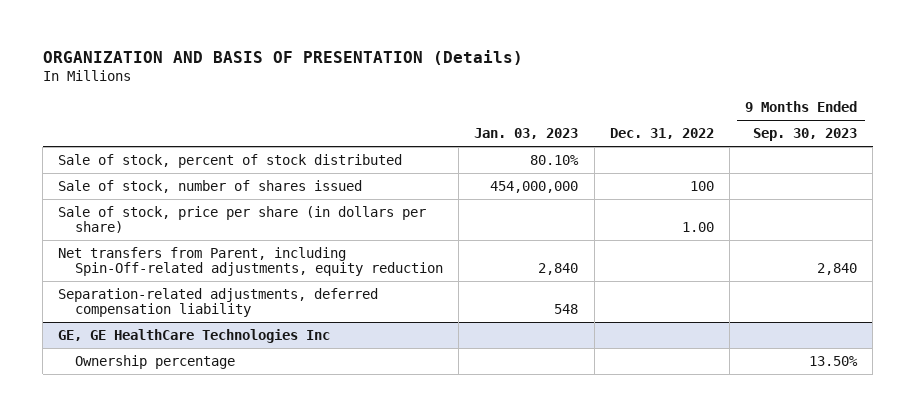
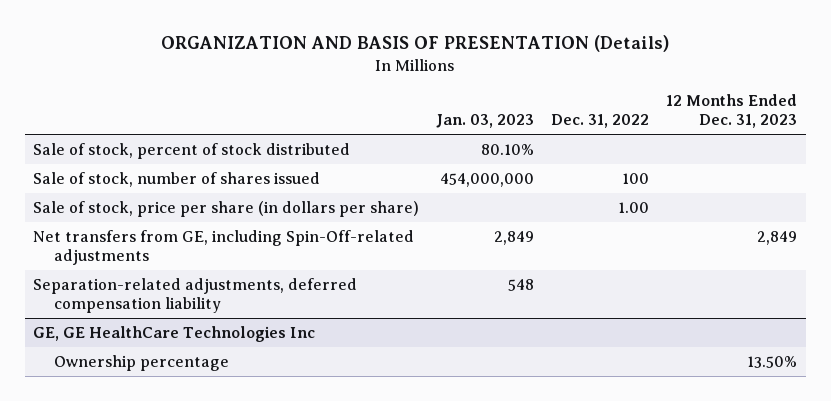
- | Jan. 03, 2023 | Dec. 31, 2022 | 9 Months Ended Sep. 30, 2023
+ | Jan. 03, 2023 | Dec. 31, 2022 | 12 Months Ended Dec. 31, 2023
- Net transfers from Parent, including Spin-Off-related adjustments, equity reduction | 2,840 | | 2,840
+ Net transfers from GE, including Spin-Off-related adjustments | 2,849 | | 2,849

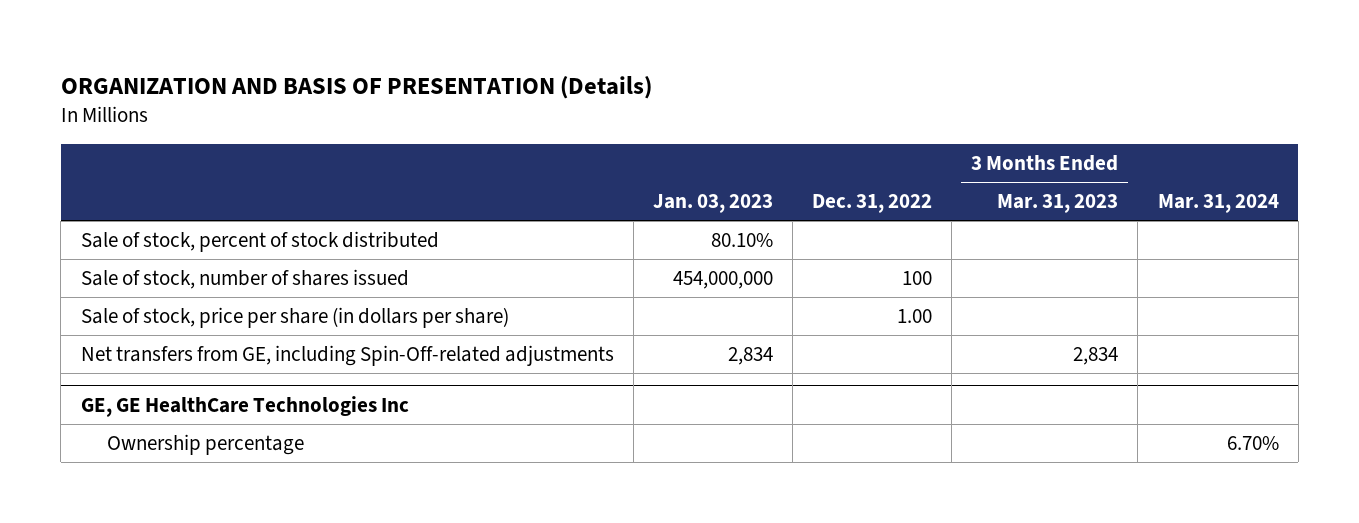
- | Jan. 03, 2023 | Dec. 31, 2022 | 12 Months Ended Dec. 31, 2023
+ | Jan. 03, 2023 | Dec. 31, 2022 | 3 Months Ended Mar. 31, 2023 | Mar. 31, 2024
- Net transfers from GE, including Spin-Off-related adjustments | 2,849 | | 2,849
- Separation-related adjustments, deferred compensation liability | 548 | |
+ Net transfers from GE, including Spin-Off-related adjustments | 2,834 | | 2,834 |

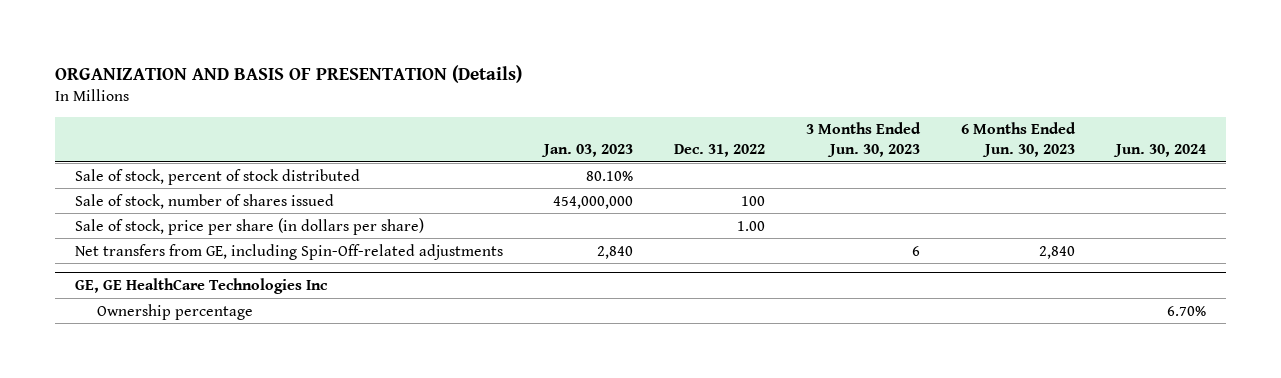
- | Jan. 03, 2023 | Dec. 31, 2022 | 3 Months Ended Mar. 31, 2023 | Mar. 31, 2024
+ | Jan. 03, 2023 | Dec. 31, 2022 | 3 Months Ended Jun. 30, 2023 | 6 Months Ended Jun. 30, 2023 | Jun. 30, 2024
- Net transfers from GE, including Spin-Off-related adjustments | 2,834 | | 2,834 |
+ Net transfers from GE, including Spin-Off-related adjustments | 2,840 | | 6 | 2,840 |

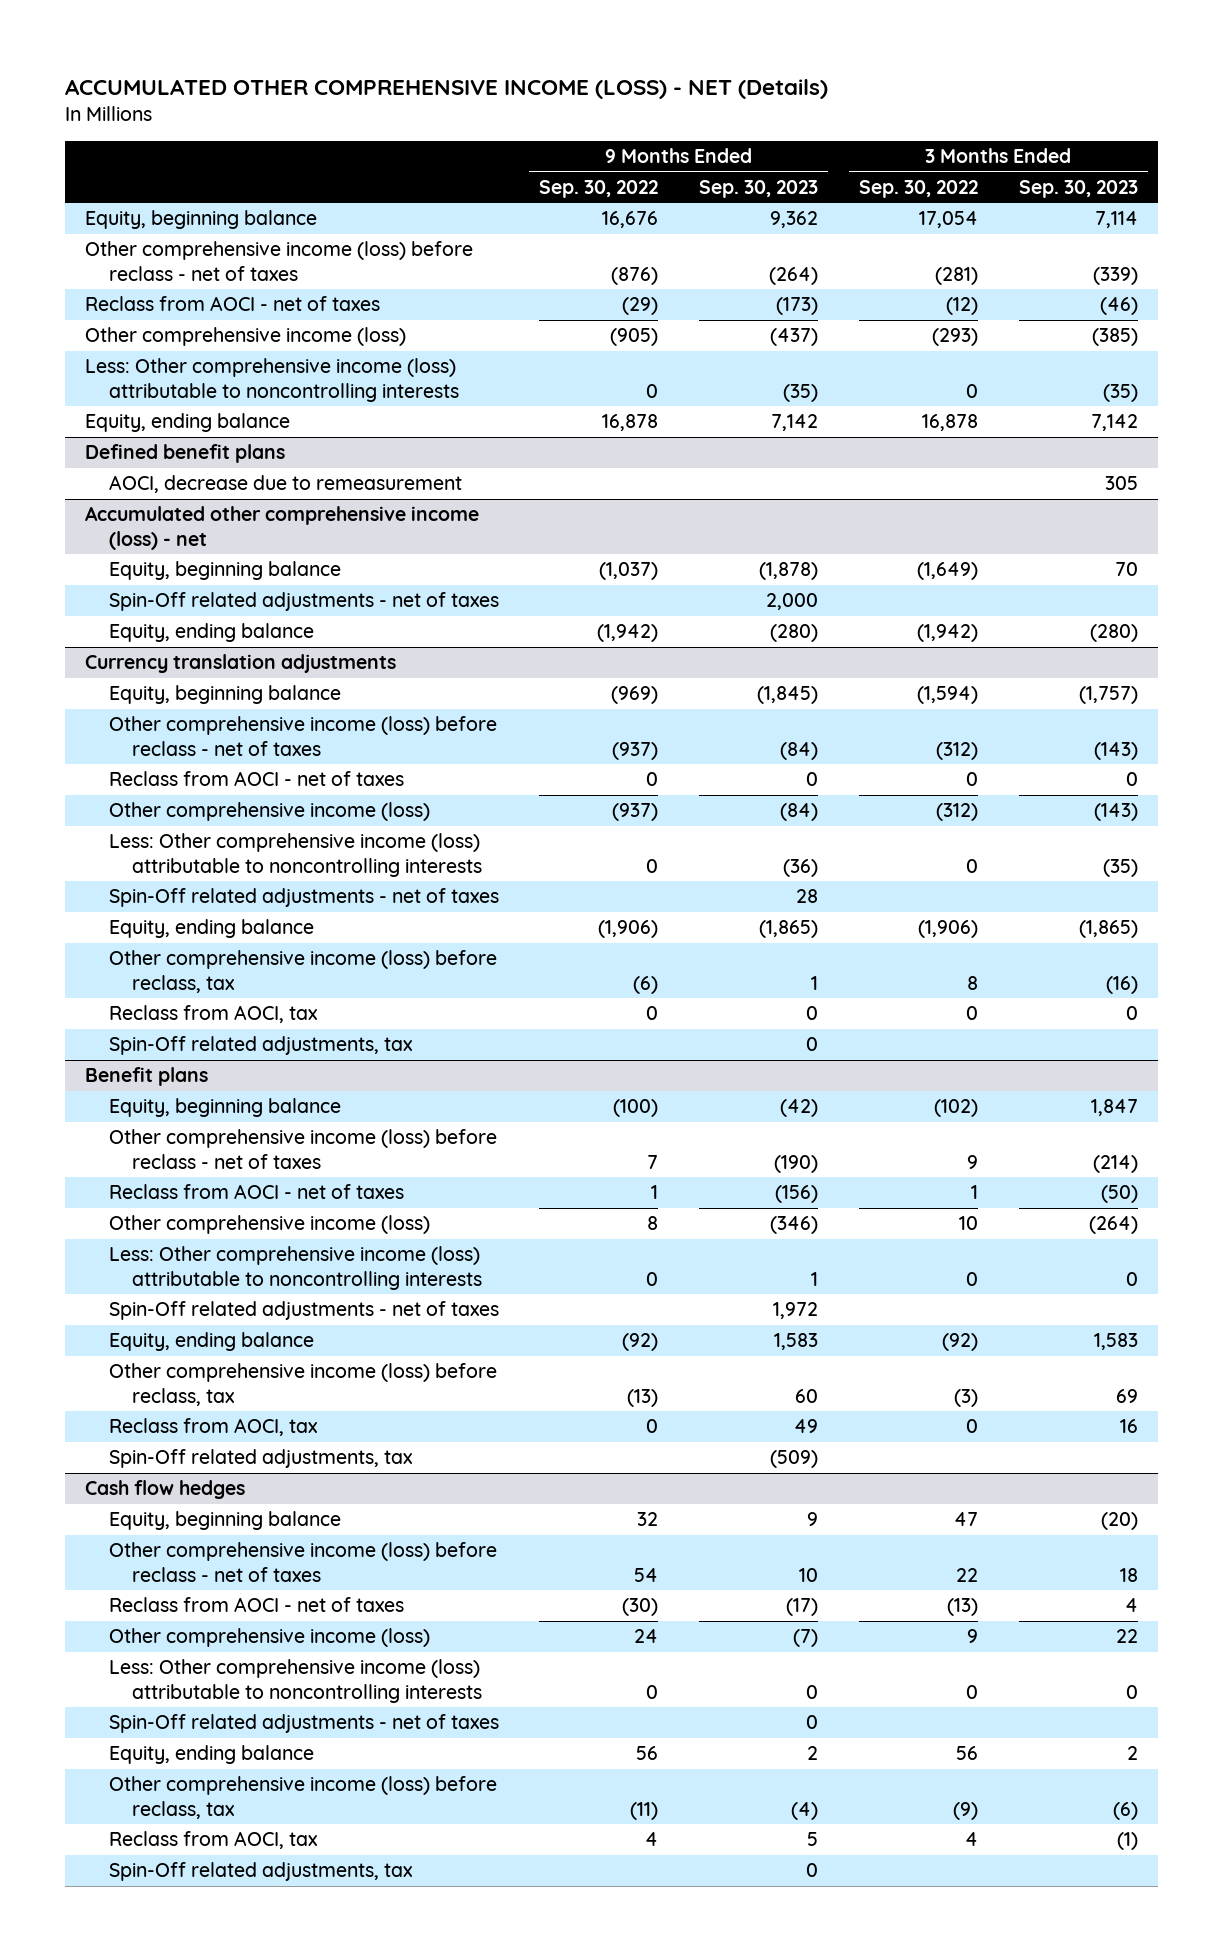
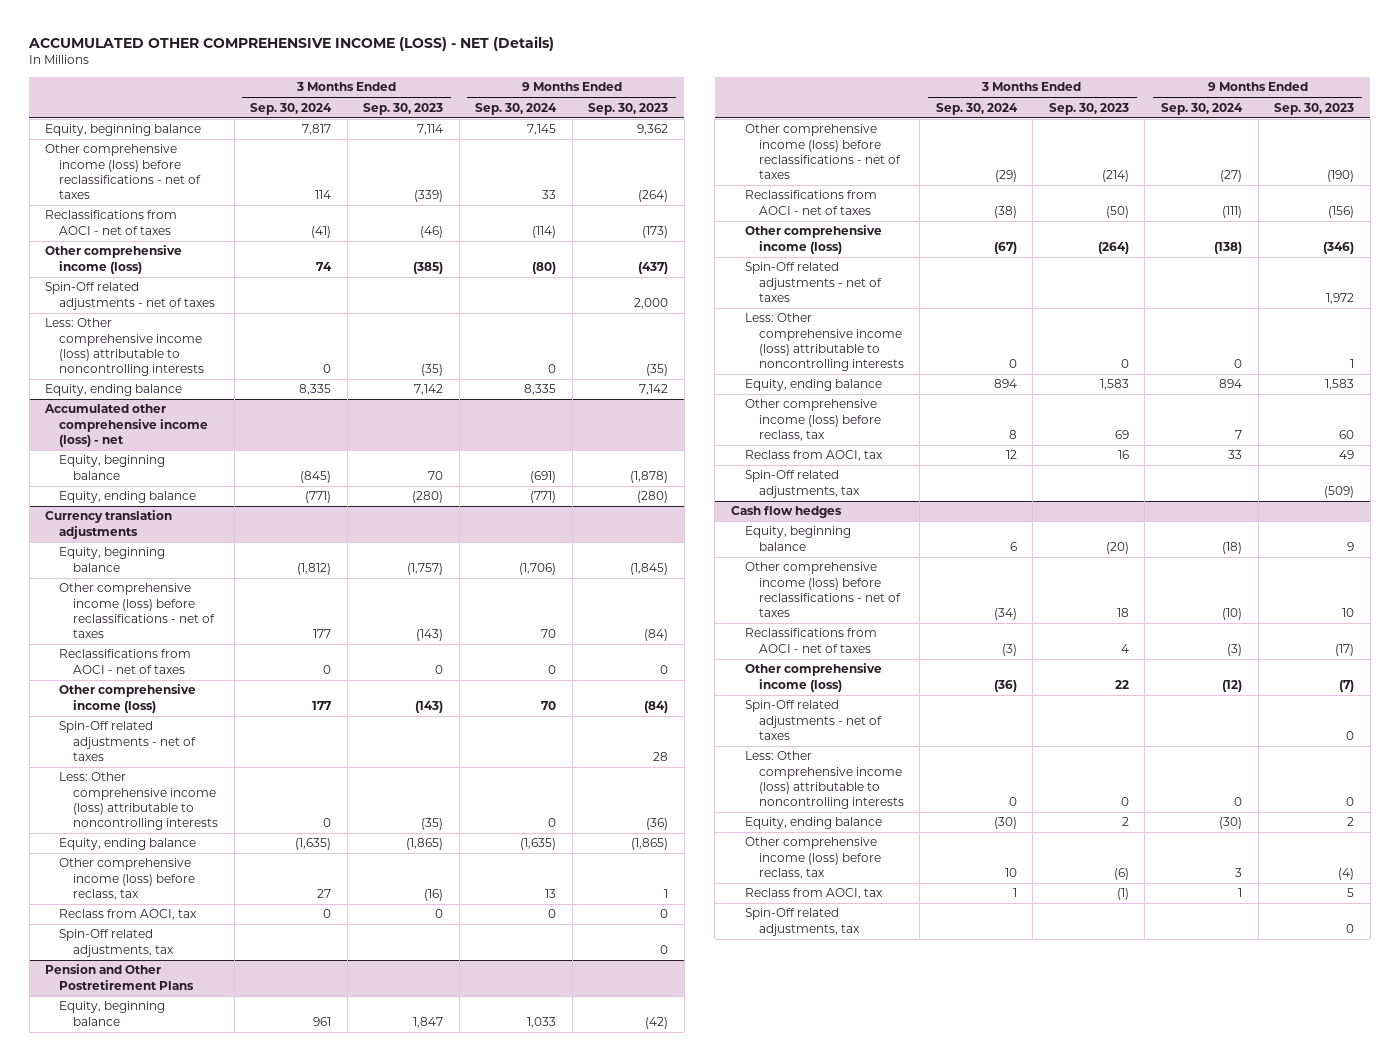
- | 9 Months Ended Sep. 30, 2022 | 9 Months Ended Sep. 30, 2023 | 3 Months Ended Sep. 30, 2022 | 3 Months Ended Sep. 30, 2023
+ | 3 Months Ended Sep. 30, 2024 | 3 Months Ended Sep. 30, 2023 | 9 Months Ended Sep. 30, 2024 | 9 Months Ended Sep. 30, 2023
- Other comprehensive income (loss) before reclass - net of taxes | (876) | (264) | (281) | (339)
- Reclass from AOCI - net of taxes | (29) | (173) | (12) | (46)
+ Other comprehensive income (loss) before reclassifications - net of taxes | 114 | (339) | 33 | (264)
+ Reclassifications from AOCI - net of taxes | (41) | (46) | (114) | (173)
+ Spin-Off related adjustments - net of taxes | | | | 2,000
- Defined benefit plans
- AOCI, decrease due to remeasurement | | | | 305
@ Accumulated other comprehensive income (loss) - net
- Spin-Off related adjustments - net of taxes | | 2,000 | |
@ Currency translation adjustments
- Other comprehensive income (loss) before reclass - net of taxes | (937) | (84) | (312) | (143)
- Reclass from AOCI - net of taxes | 0 | 0 | 0 | 0
+ Other comprehensive income (loss) before reclassifications - net of taxes | 177 | (143) | 70 | (84)
+ Reclassifications from AOCI - net of taxes | 0 | 0 | 0 | 0
moved down: Less: Other comprehensive income (loss) attributable to noncontrolling interests | 0 | (35) | 0 | (36)
- Benefit plans
+ Pension and Other Postretirement Plans
- Other comprehensive income (loss) before reclass - net of taxes | 7 | (190) | 9 | (214)
- Reclass from AOCI - net of taxes | 1 | (156) | 1 | (50)
+ Other comprehensive income (loss) before reclassifications - net of taxes | (29) | (214) | (27) | (190)
+ Reclassifications from AOCI - net of taxes | (38) | (50) | (111) | (156)
- Less: Other comprehensive income (loss) attributable to noncontrolling interests | 0 | 1 | 0 | 0
+ Less: Other comprehensive income (loss) attributable to noncontrolling interests | 0 | 0 | 0 | 1
@ Cash flow hedges
- Other comprehensive income (loss) before reclass - net of taxes | 54 | 10 | 22 | 18
- Reclass from AOCI - net of taxes | (30) | (17) | (13) | 4
+ Other comprehensive income (loss) before reclassifications - net of taxes | (34) | 18 | (10) | 10
+ Reclassifications from AOCI - net of taxes | (3) | 4 | (3) | (17)
moved down: Less: Other comprehensive income (loss) attributable to noncontrolling interests | 0 | 0 | 0 | 0

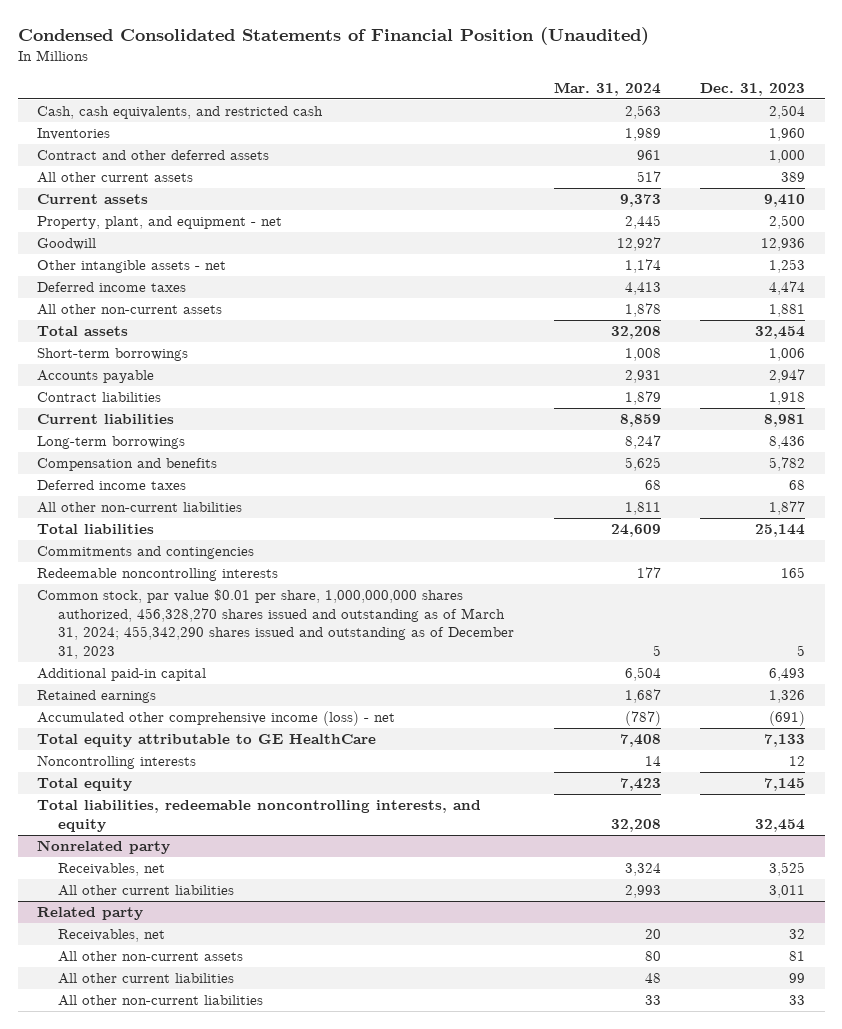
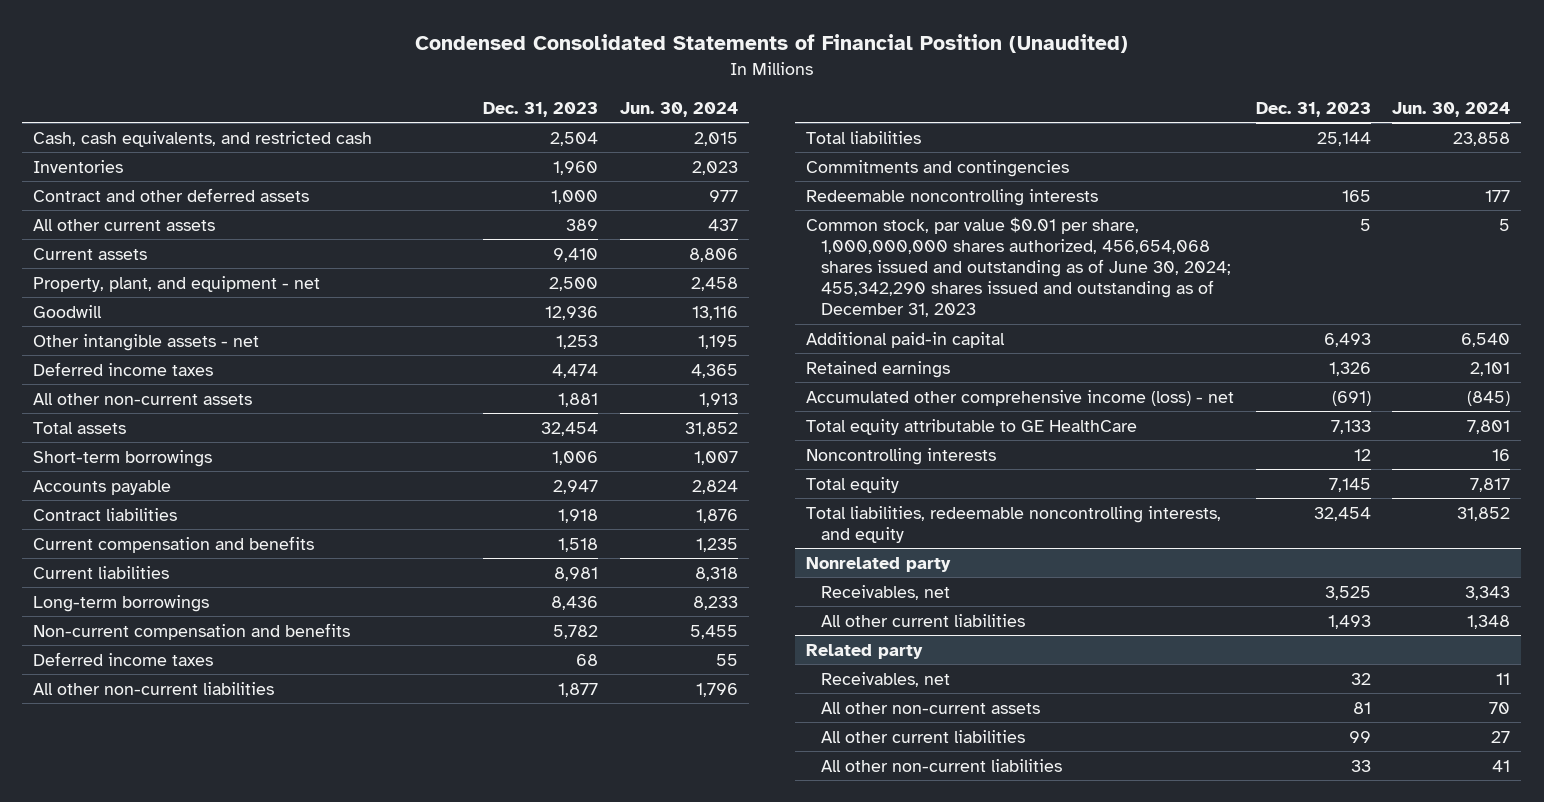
- | Mar. 31, 2024 | Dec. 31, 2023
+ | Dec. 31, 2023 | Jun. 30, 2024
+ Current compensation and benefits | 1,518 | 1,235
- Compensation and benefits | 5,625 | 5,782
+ Non-current compensation and benefits | 5,782 | 5,455
- Common stock, par value $0.01 per share, 1,000,000,000 shares authorized, 456,328,270 shares issued and outstanding as of March 31, 2024; 455,342,290 shares issued and outstanding as of December 31, 2023 | 5 | 5
+ Common stock, par value $0.01 per share, 1,000,000,000 shares authorized, 456,654,068 shares issued and outstanding as of June 30, 2024; 455,342,290 shares issued and outstanding as of December 31, 2023 | 5 | 5
@ Nonrelated party
- All other current liabilities | 2,993 | 3,011
+ All other current liabilities | 1,493 | 1,348

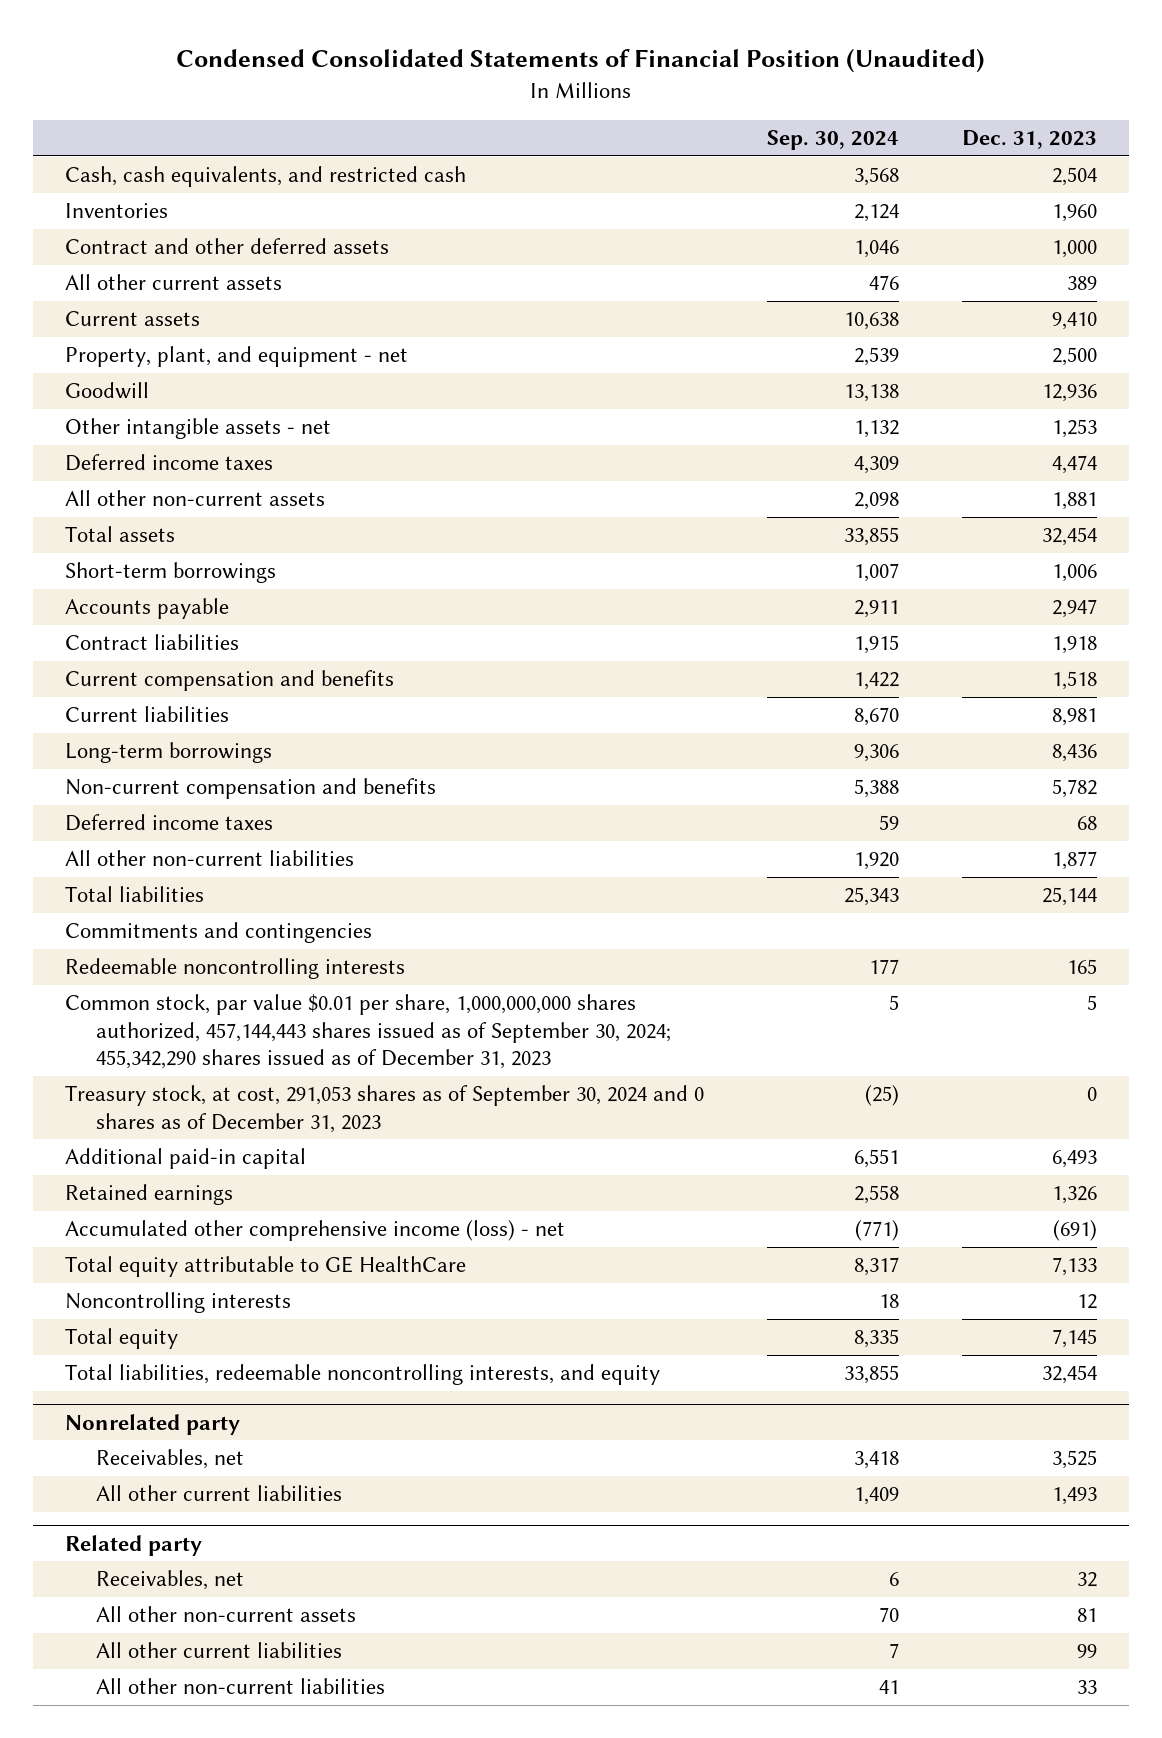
- | Dec. 31, 2023 | Jun. 30, 2024
+ | Sep. 30, 2024 | Dec. 31, 2023
- Common stock, par value $0.01 per share, 1,000,000,000 shares authorized, 456,654,068 shares issued and outstanding as of June 30, 2024; 455,342,290 shares issued and outstanding as of December 31, 2023 | 5 | 5
+ Common stock, par value $0.01 per share, 1,000,000,000 shares authorized, 457,144,443 shares issued as of September 30, 2024; 455,342,290 shares issued as of December 31, 2023 | 5 | 5
+ Treasury stock, at cost, 291,053 shares as of September 30, 2024 and 0 shares as of December 31, 2023 | (25) | 0

